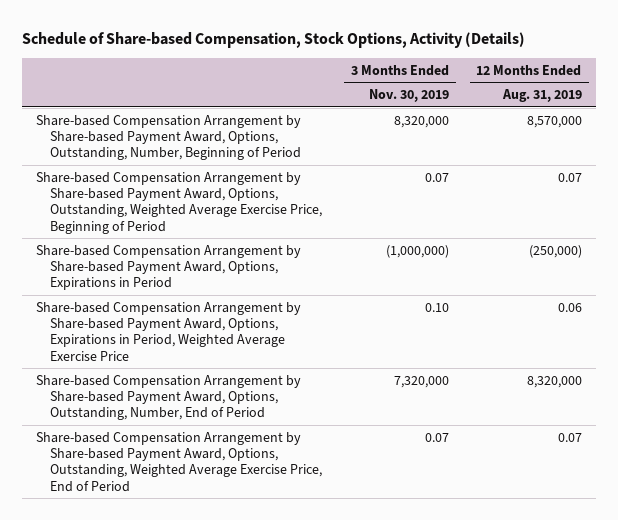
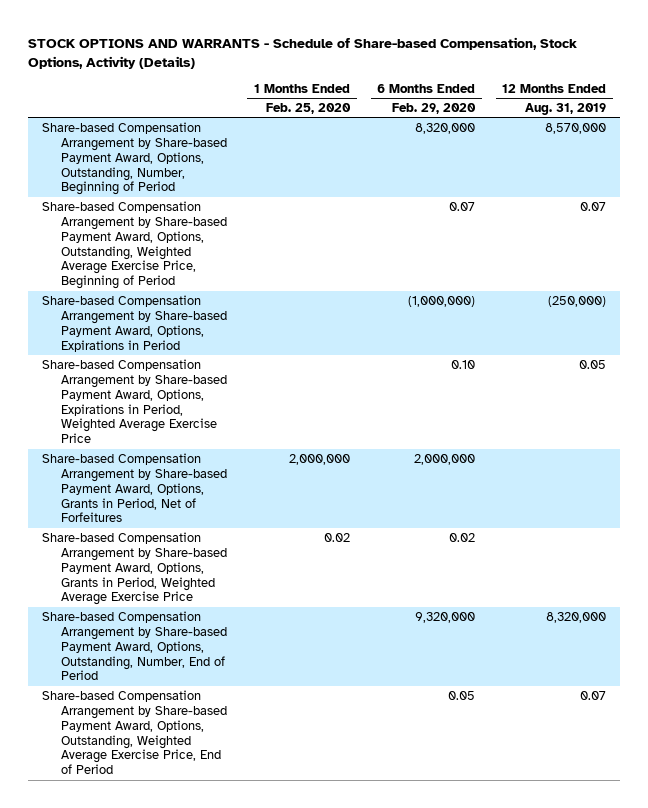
- Schedule of Share-based Compensation, Stock Options, Activity (Details)
+ STOCK OPTIONS AND WARRANTS - Schedule of Share-based Compensation, Stock Options, Activity (Details)
- | 3 Months Ended Nov. 30, 2019 | 12 Months Ended Aug. 31, 2019
+ | 1 Months Ended Feb. 25, 2020 | 6 Months Ended Feb. 29, 2020 | 12 Months Ended Aug. 31, 2019
- Share-based Compensation Arrangement by Share-based Payment Award, Options, Expirations in Period, Weighted Average Exercise Price | 0.10 | 0.06
+ Share-based Compensation Arrangement by Share-based Payment Award, Options, Expirations in Period, Weighted Average Exercise Price | | 0.10 | 0.05
+ Share-based Compensation Arrangement by Share-based Payment Award, Options, Grants in Period, Net of Forfeitures | 2,000,000 | 2,000,000 |
+ Share-based Compensation Arrangement by Share-based Payment Award, Options, Grants in Period, Weighted Average Exercise Price | 0.02 | 0.02 |

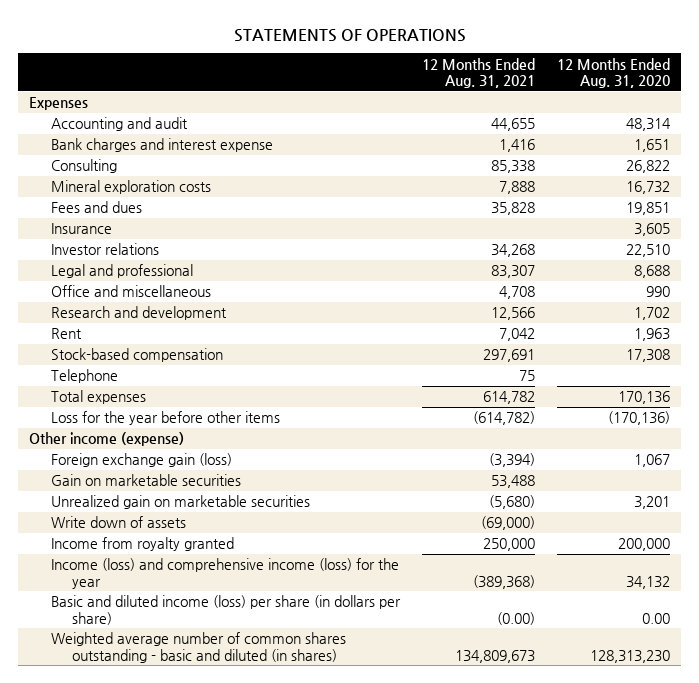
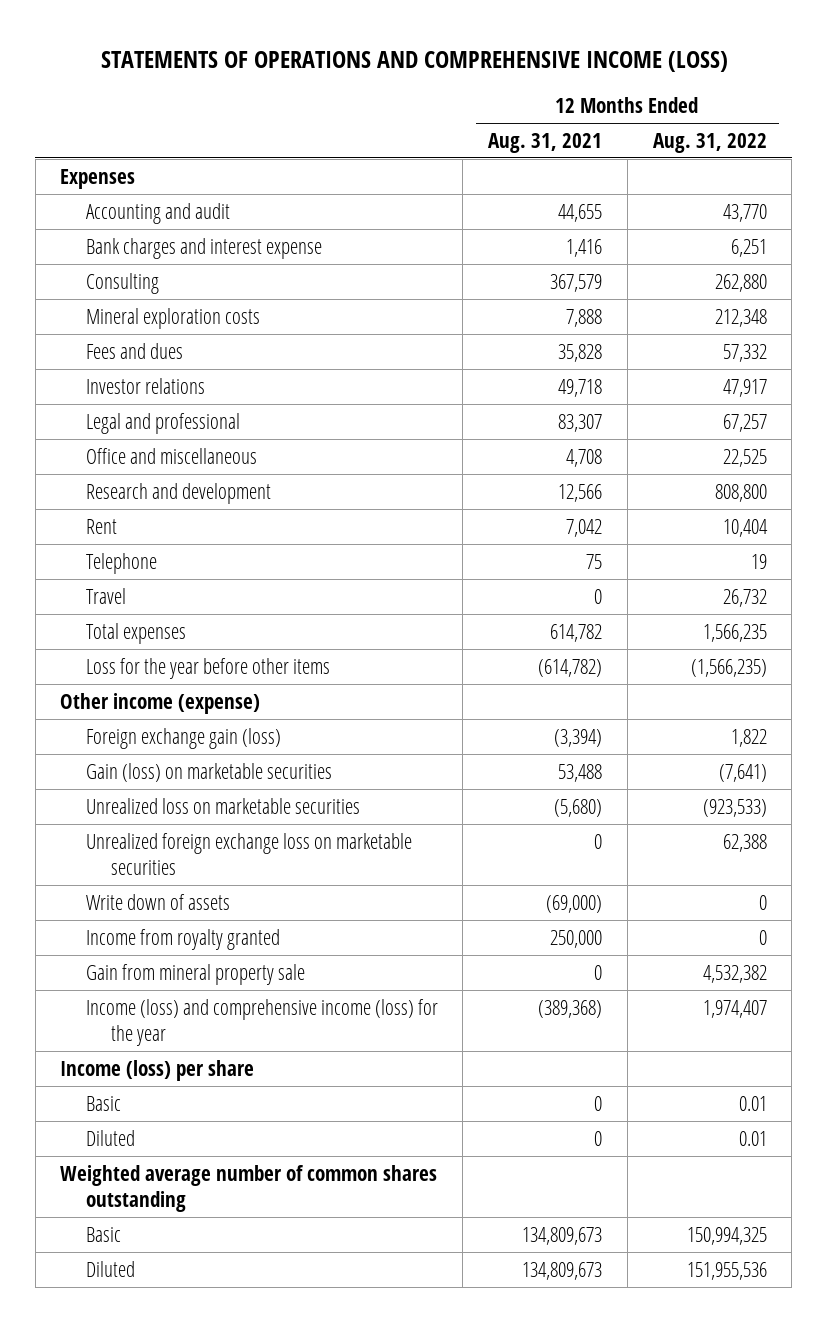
- STATEMENTS OF OPERATIONS
+ STATEMENTS OF OPERATIONS AND COMPREHENSIVE INCOME (LOSS)
- | 12 Months Ended Aug. 31, 2021 | 12 Months Ended Aug. 31, 2020
+ | 12 Months Ended Aug. 31, 2021 | 12 Months Ended Aug. 31, 2022
- Consulting | 85,338 | 26,822
+ Consulting | 367,579 | 262,880
- Insurance | | 3,605
- Investor relations | 34,268 | 22,510
+ Investor relations | 49,718 | 47,917
- Stock-based compensation | 297,691 | 17,308
+ Travel | 0 | 26,732
- Gain on marketable securities | 53,488 |
- Unrealized gain on marketable securities | (5,680) | 3,201
+ Gain (loss) on marketable securities | 53,488 | (7,641)
+ Unrealized loss on marketable securities | (5,680) | (923,533)
+ Unrealized foreign exchange loss on marketable securities | 0 | 62,388
+ Gain from mineral property sale | 0 | 4,532,382
- Basic and diluted income (loss) per share (in dollars per share) | (0.00) | 0.00
- Weighted average number of common shares outstanding - basic and diluted (in shares) | 134,809,673 | 128,313,230
+ Income (loss) per share
+ Basic | 0 | 0.01
+ Diluted | 0 | 0.01
+ Weighted average number of common shares outstanding
+ Basic | 134,809,673 | 150,994,325
+ Diluted | 134,809,673 | 151,955,536

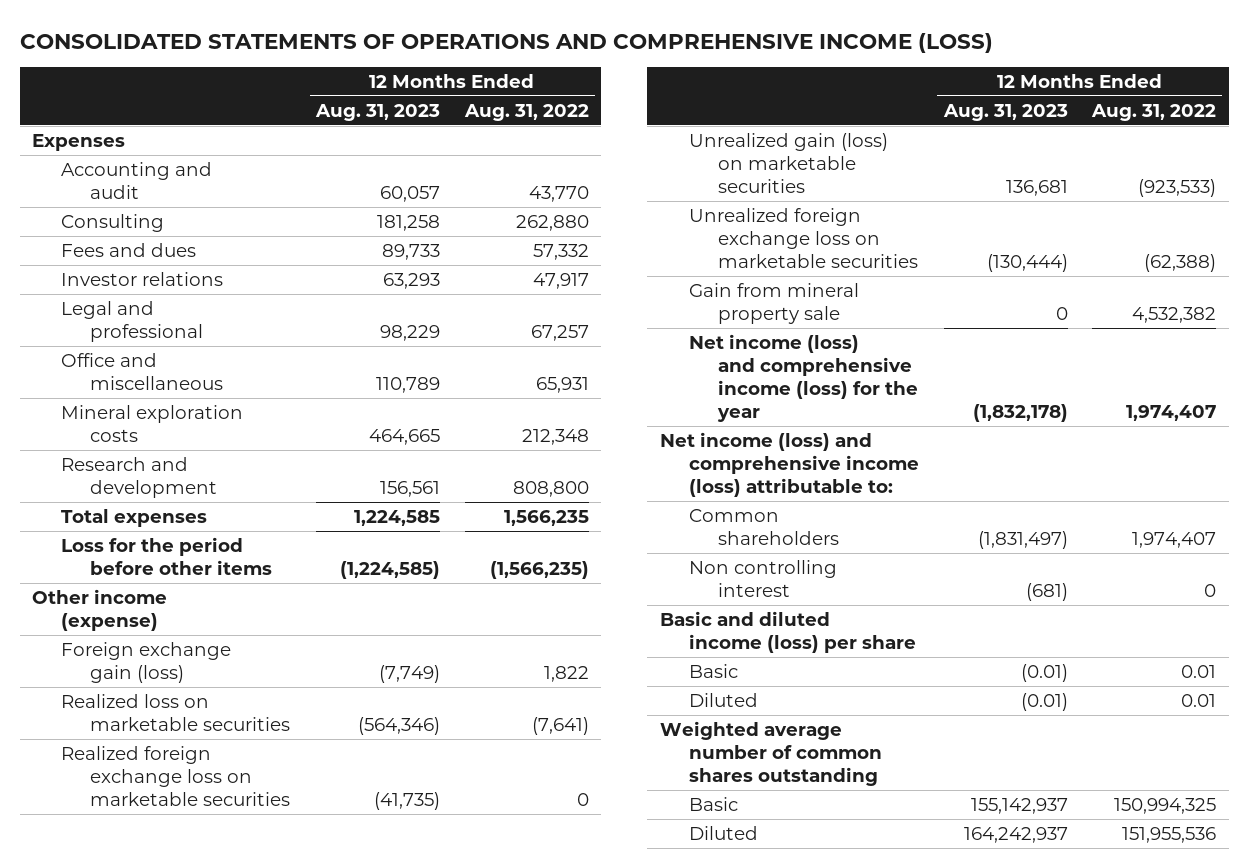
- STATEMENTS OF OPERATIONS AND COMPREHENSIVE INCOME (LOSS)
+ CONSOLIDATED STATEMENTS OF OPERATIONS AND COMPREHENSIVE INCOME (LOSS)
- | 12 Months Ended Aug. 31, 2021 | 12 Months Ended Aug. 31, 2022
+ | 12 Months Ended Aug. 31, 2023 | 12 Months Ended Aug. 31, 2022
- Bank charges and interest expense | 1,416 | 6,251
- Office and miscellaneous | 4,708 | 22,525
+ Office and miscellaneous | 110,789 | 65,931
moved down: Mineral exploration costs | 464,665 | 212,348
- Rent | 7,042 | 10,404
- Telephone | 75 | 19
- Travel | 0 | 26,732
- Loss for the year before other items | (614,782) | (1,566,235)
+ Loss for the period before other items | (1,224,585) | (1,566,235)
- Gain (loss) on marketable securities | 53,488 | (7,641)
- Unrealized loss on marketable securities | (5,680) | (923,533)
- Unrealized foreign exchange loss on marketable securities | 0 | 62,388
- Write down of assets | (69,000) | 0
- Income from royalty granted | 250,000 | 0
+ Realized loss on marketable securities | (564,346) | (7,641)
+ Realized foreign exchange loss on marketable securities | (41,735) | 0
+ Unrealized gain (loss) on marketable securities | 136,681 | (923,533)
+ Unrealized foreign exchange loss on marketable securities | (130,444) | (62,388)
- Income (loss) and comprehensive income (loss) for the year | (389,368) | 1,974,407
- Income (loss) per share
+ Net income (loss) and comprehensive income (loss) for the year | (1,832,178) | 1,974,407
+ Net income (loss) and comprehensive income (loss) attributable to:
+ Common shareholders | (1,831,497) | 1,974,407
+ Non controlling interest | (681) | 0
+ Basic and diluted income (loss) per share

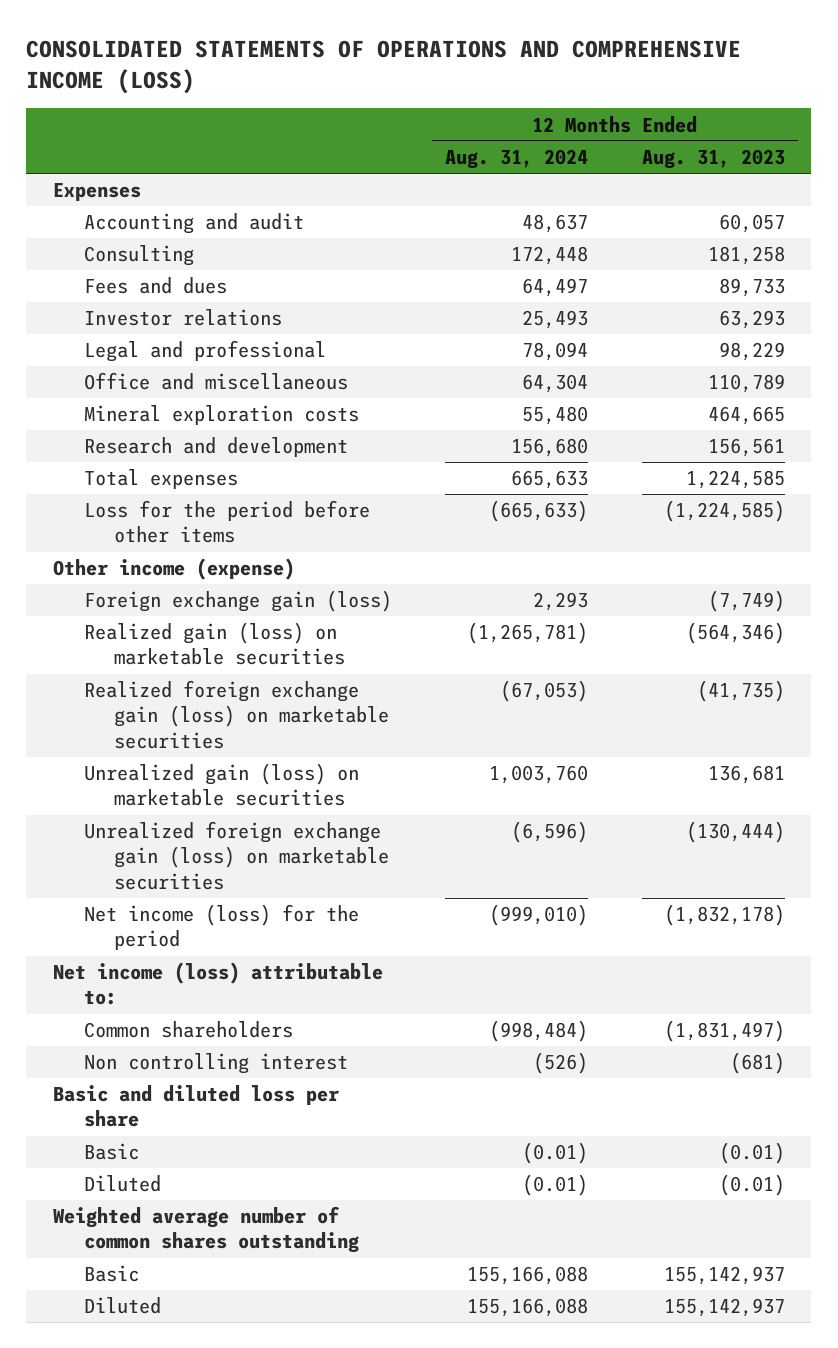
- | 12 Months Ended Aug. 31, 2023 | 12 Months Ended Aug. 31, 2022
+ | 12 Months Ended Aug. 31, 2024 | 12 Months Ended Aug. 31, 2023
- Realized loss on marketable securities | (564,346) | (7,641)
- Realized foreign exchange loss on marketable securities | (41,735) | 0
+ Realized gain (loss) on marketable securities | (1,265,781) | (564,346)
+ Realized foreign exchange gain (loss) on marketable securities | (67,053) | (41,735)
- Unrealized foreign exchange loss on marketable securities | (130,444) | (62,388)
- Gain from mineral property sale | 0 | 4,532,382
- Net income (loss) and comprehensive income (loss) for the year | (1,832,178) | 1,974,407
- Net income (loss) and comprehensive income (loss) attributable to:
+ Unrealized foreign exchange gain (loss) on marketable securities | (6,596) | (130,444)
+ Net income (loss) for the period | (999,010) | (1,832,178)
+ Net income (loss) attributable to:
- Basic and diluted income (loss) per share
+ Basic and diluted loss per share
- Diluted | 164,242,937 | 151,955,536
+ Diluted | 155,166,088 | 155,142,937

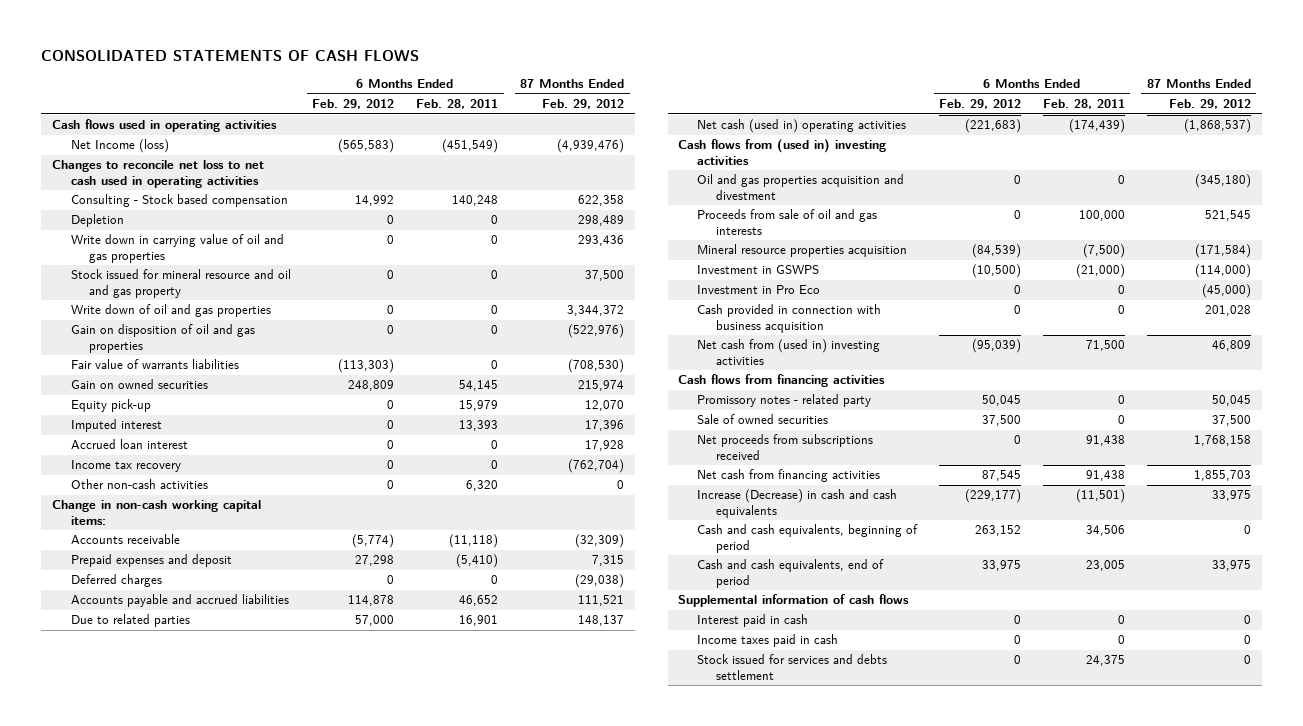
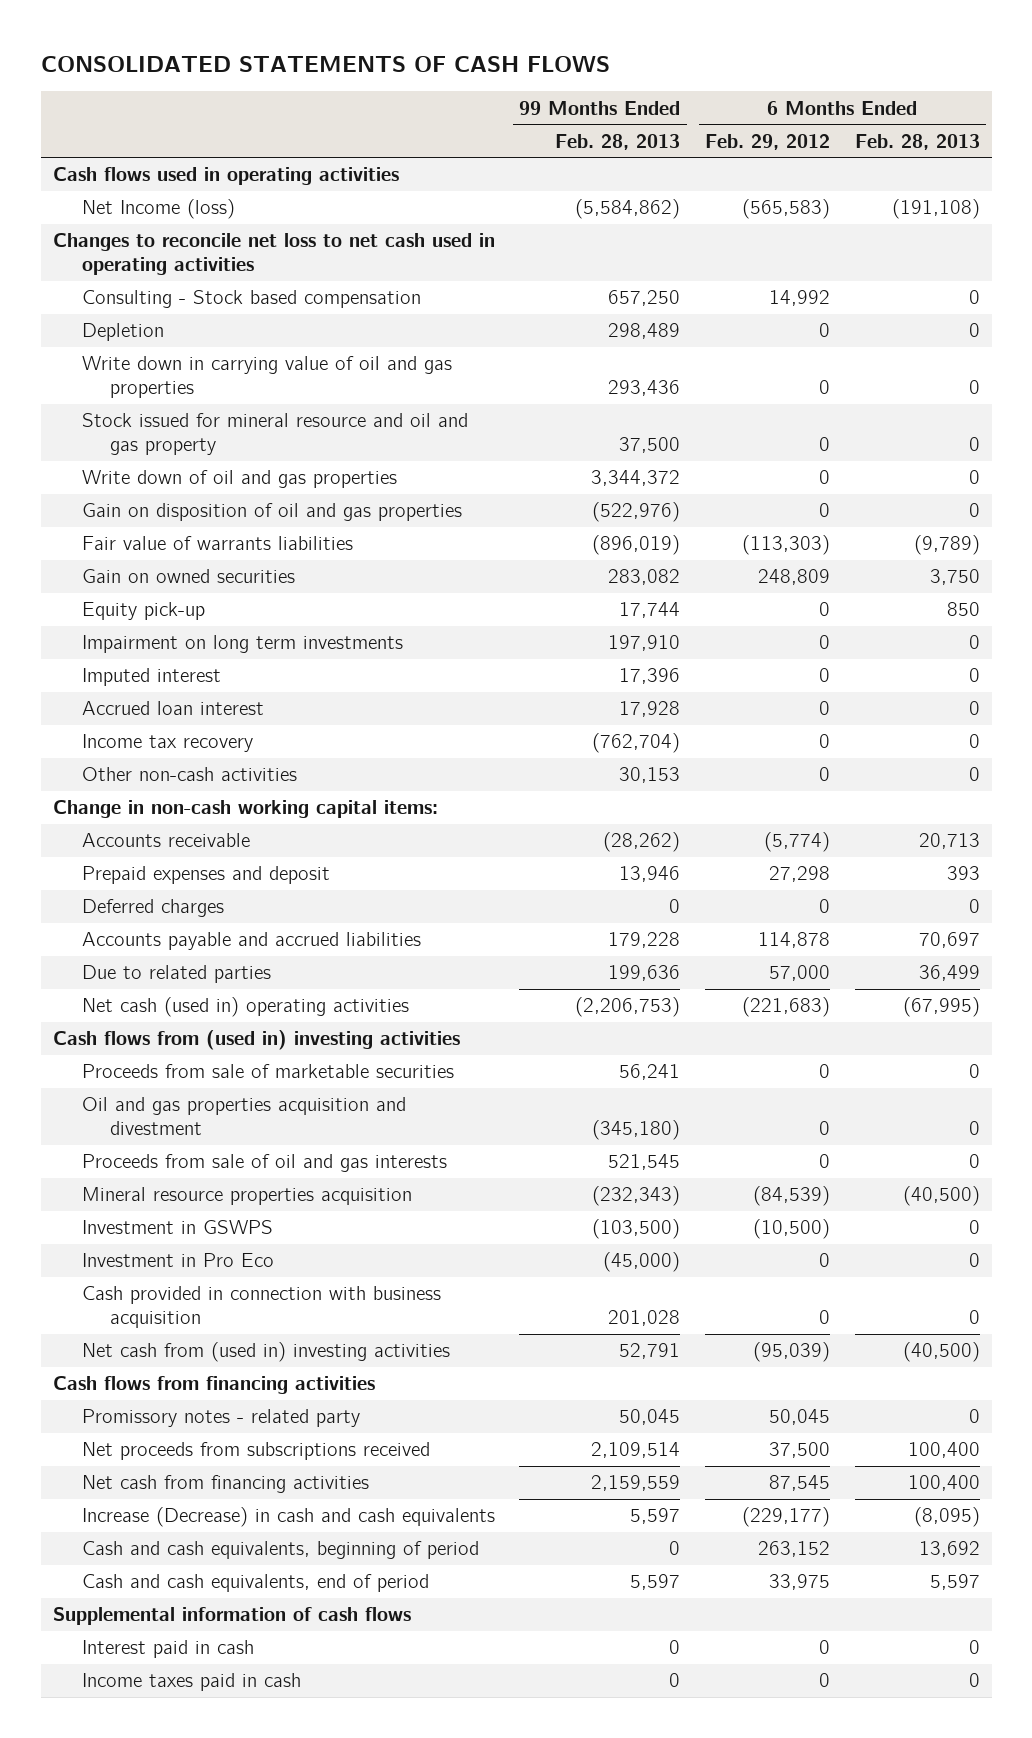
- | 6 Months Ended Feb. 29, 2012 | 6 Months Ended Feb. 28, 2011 | 87 Months Ended Feb. 29, 2012
+ | 99 Months Ended Feb. 28, 2013 | 6 Months Ended Feb. 29, 2012 | 6 Months Ended Feb. 28, 2013
+ Impairment on long term investments | 197,910 | 0 | 0
+ Proceeds from sale of marketable securities | 56,241 | 0 | 0
- Sale of owned securities | 37,500 | 0 | 37,500
- Net proceeds from subscriptions received | 0 | 91,438 | 1,768,158
+ Net proceeds from subscriptions received | 2,109,514 | 37,500 | 100,400
- Stock issued for services and debts settlement | 0 | 24,375 | 0

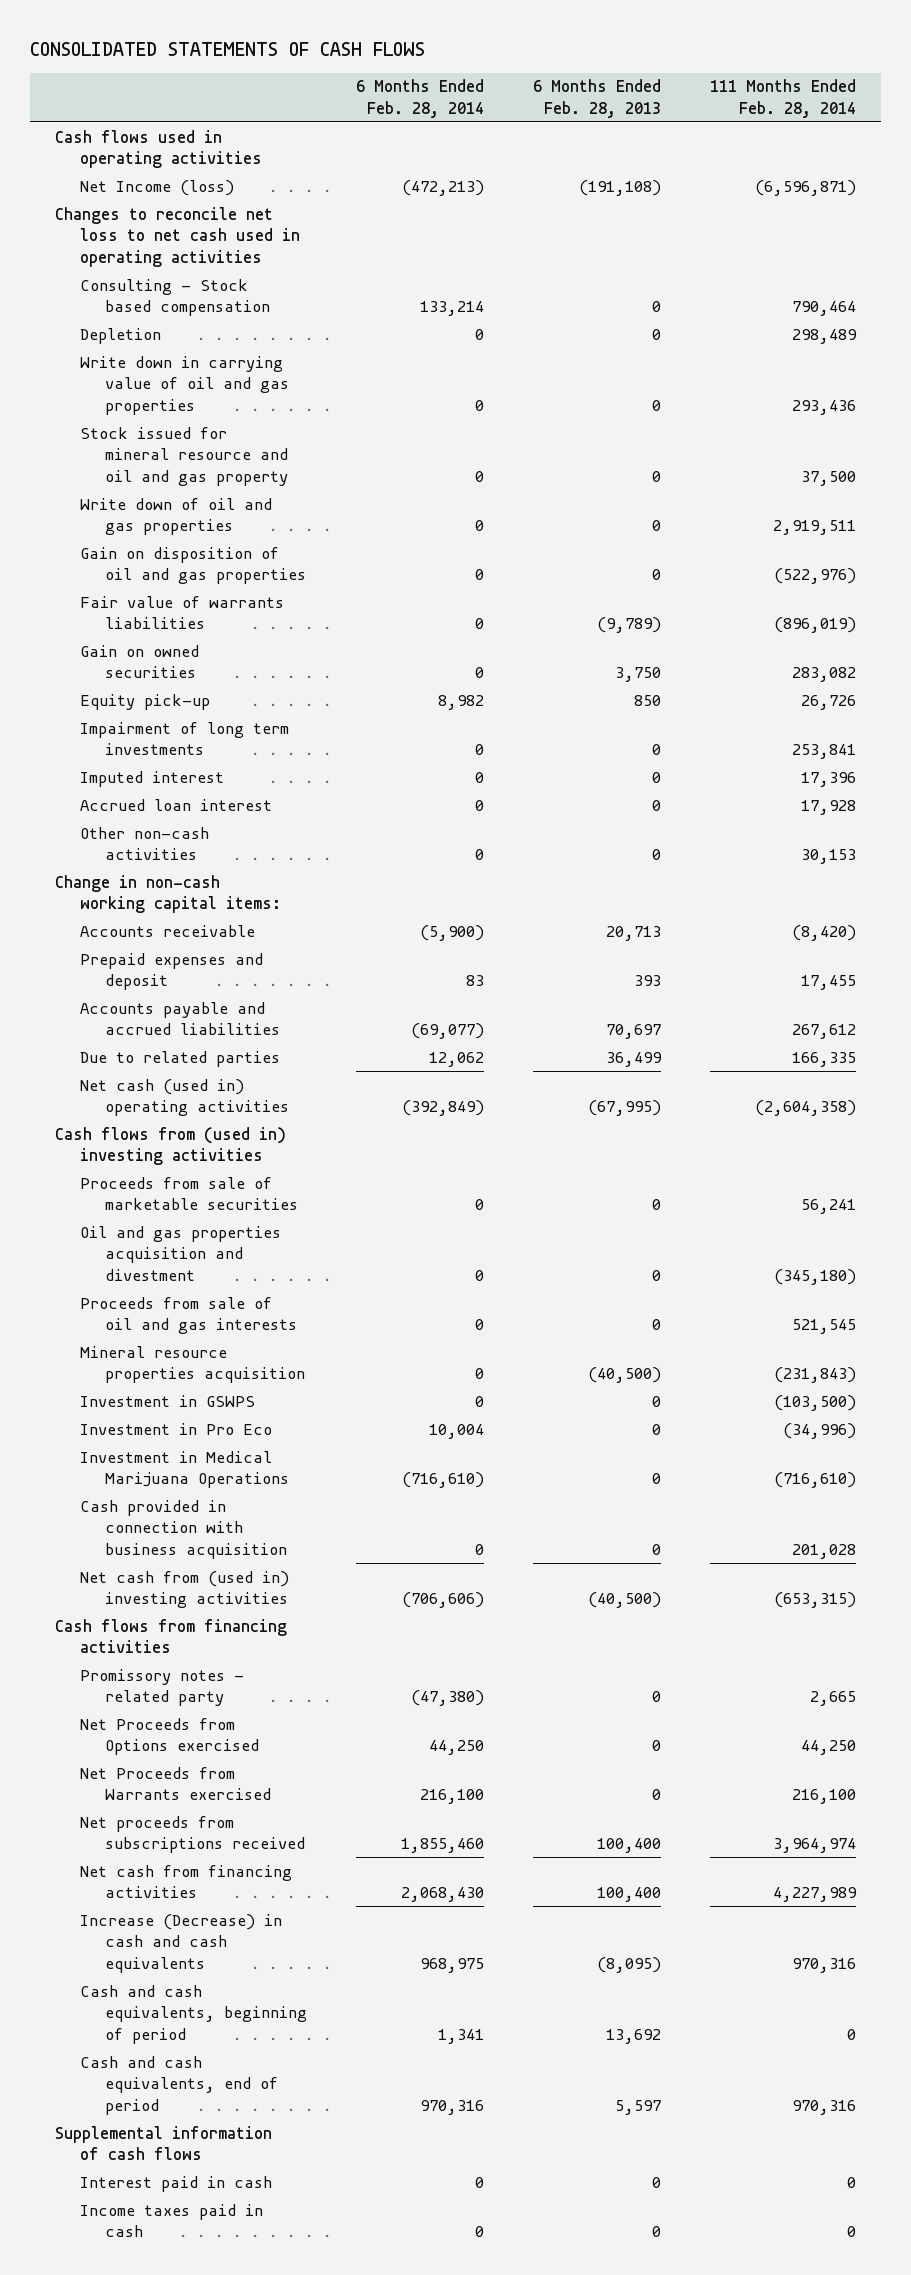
- | 99 Months Ended Feb. 28, 2013 | 6 Months Ended Feb. 29, 2012 | 6 Months Ended Feb. 28, 2013
+ | 6 Months Ended Feb. 28, 2014 | 6 Months Ended Feb. 28, 2013 | 111 Months Ended Feb. 28, 2014
- Impairment on long term investments | 197,910 | 0 | 0
+ Impairment of long term investments | 0 | 0 | 253,841
- Income tax recovery | (762,704) | 0 | 0
- Deferred charges | 0 | 0 | 0
+ Investment in Medical Marijuana Operations | (716,610) | 0 | (716,610)
+ Net Proceeds from Options exercised | 44,250 | 0 | 44,250
+ Net Proceeds from Warrants exercised | 216,100 | 0 | 216,100

